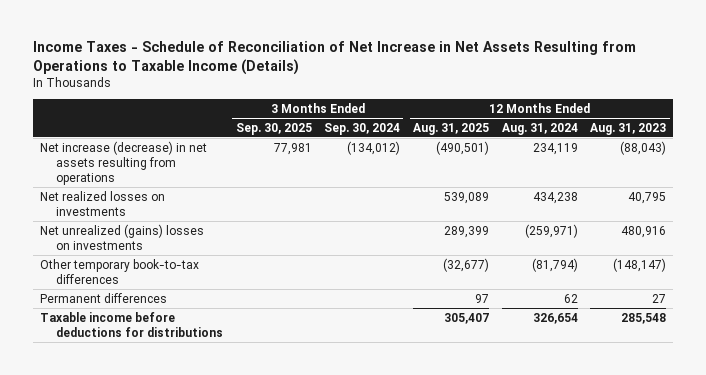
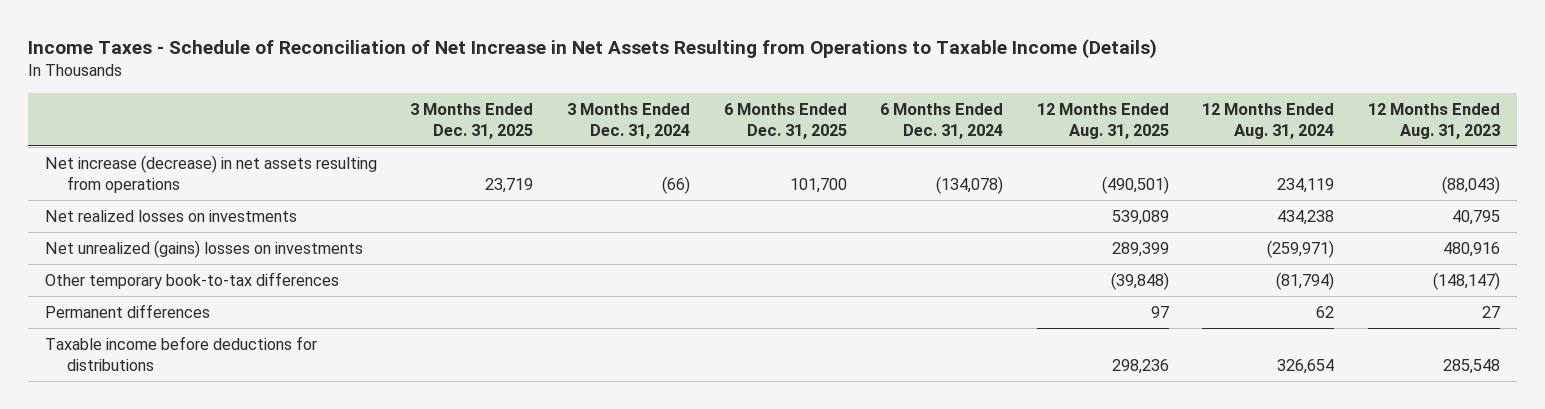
- | 3 Months Ended Sep. 30, 2025 | 3 Months Ended Sep. 30, 2024 | 12 Months Ended Aug. 31, 2025 | 12 Months Ended Aug. 31, 2024 | 12 Months Ended Aug. 31, 2023
+ | 3 Months Ended Dec. 31, 2025 | 3 Months Ended Dec. 31, 2024 | 6 Months Ended Dec. 31, 2025 | 6 Months Ended Dec. 31, 2024 | 12 Months Ended Aug. 31, 2025 | 12 Months Ended Aug. 31, 2024 | 12 Months Ended Aug. 31, 2023
- Other temporary book-to-tax differences | | | (32,677) | (81,794) | (148,147)
+ Other temporary book-to-tax differences | | | | | (39,848) | (81,794) | (148,147)
- Taxable income before deductions for distributions | | | 305,407 | 326,654 | 285,548
+ Taxable income before deductions for distributions | | | | | 298,236 | 326,654 | 285,548

